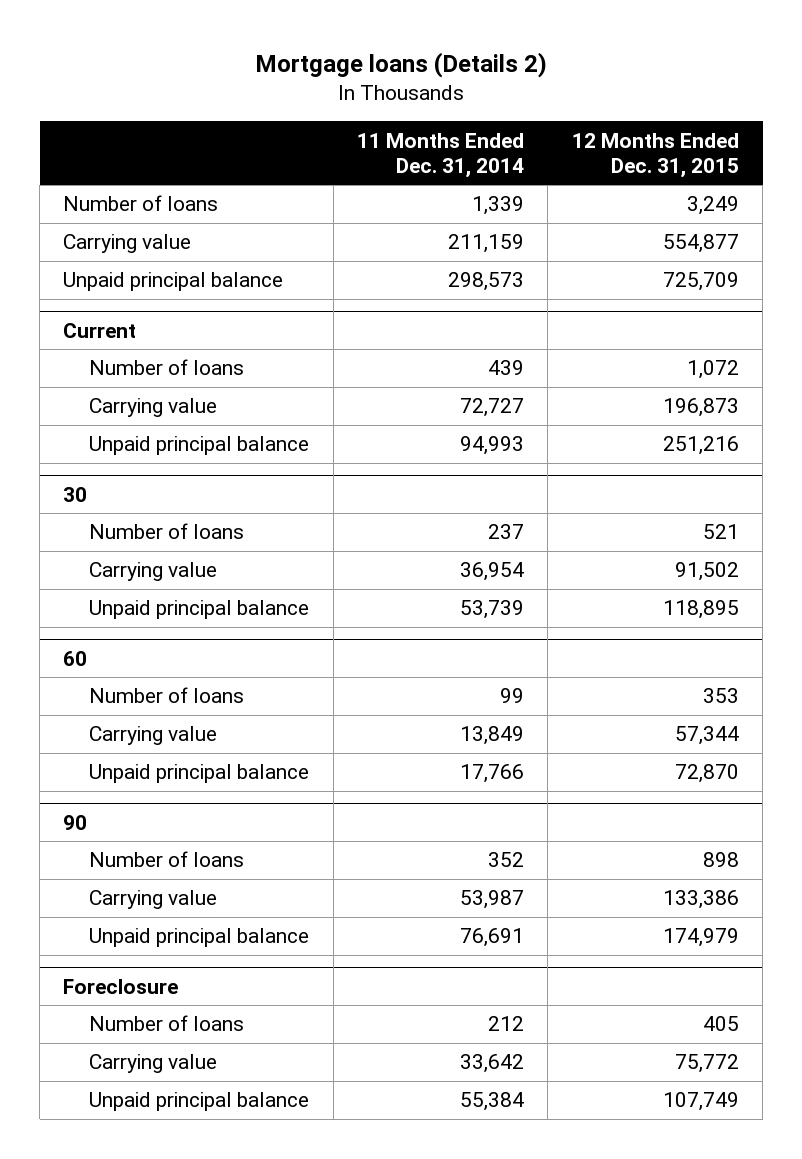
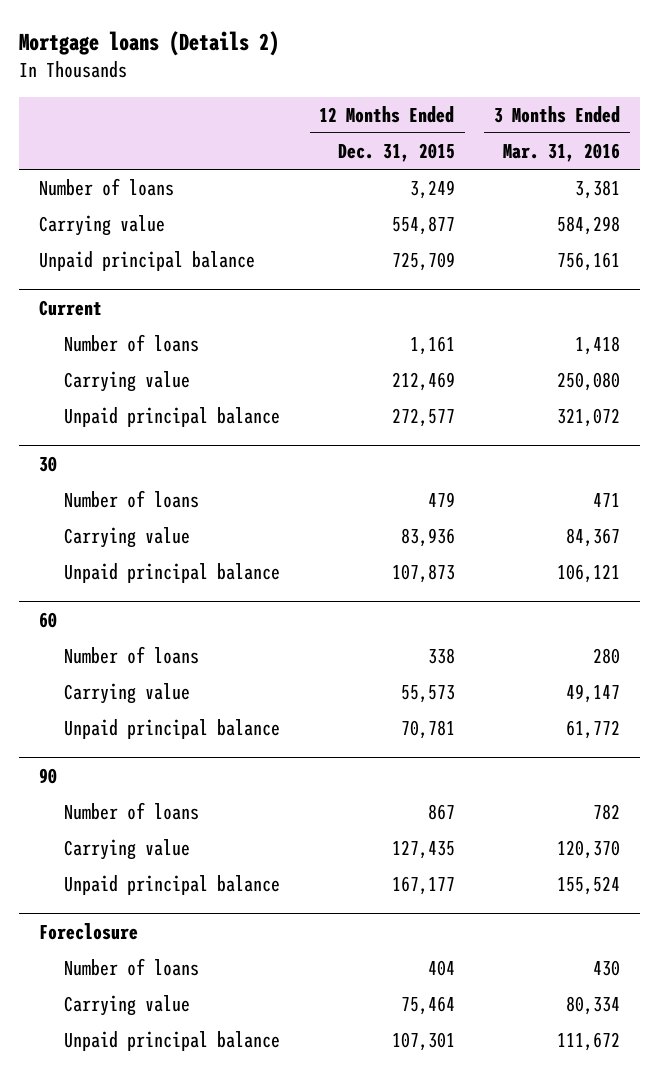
- | 11 Months Ended Dec. 31, 2014 | 12 Months Ended Dec. 31, 2015
+ | 12 Months Ended Dec. 31, 2015 | 3 Months Ended Mar. 31, 2016
@ Current
- Number of loans | 439 | 1,072
- Carrying value | 72,727 | 196,873
- Unpaid principal balance | 94,993 | 251,216
+ Number of loans | 1,161 | 1,418
+ Carrying value | 212,469 | 250,080
+ Unpaid principal balance | 272,577 | 321,072
@ 30
- Number of loans | 237 | 521
- Carrying value | 36,954 | 91,502
- Unpaid principal balance | 53,739 | 118,895
+ Number of loans | 479 | 471
+ Carrying value | 83,936 | 84,367
+ Unpaid principal balance | 107,873 | 106,121
@ 60
- Number of loans | 99 | 353
- Carrying value | 13,849 | 57,344
- Unpaid principal balance | 17,766 | 72,870
+ Number of loans | 338 | 280
+ Carrying value | 55,573 | 49,147
+ Unpaid principal balance | 70,781 | 61,772
@ 90
- Number of loans | 352 | 898
- Carrying value | 53,987 | 133,386
- Unpaid principal balance | 76,691 | 174,979
+ Number of loans | 867 | 782
+ Carrying value | 127,435 | 120,370
+ Unpaid principal balance | 167,177 | 155,524
@ Foreclosure
- Number of loans | 212 | 405
- Carrying value | 33,642 | 75,772
- Unpaid principal balance | 55,384 | 107,749
+ Number of loans | 404 | 430
+ Carrying value | 75,464 | 80,334
+ Unpaid principal balance | 107,301 | 111,672

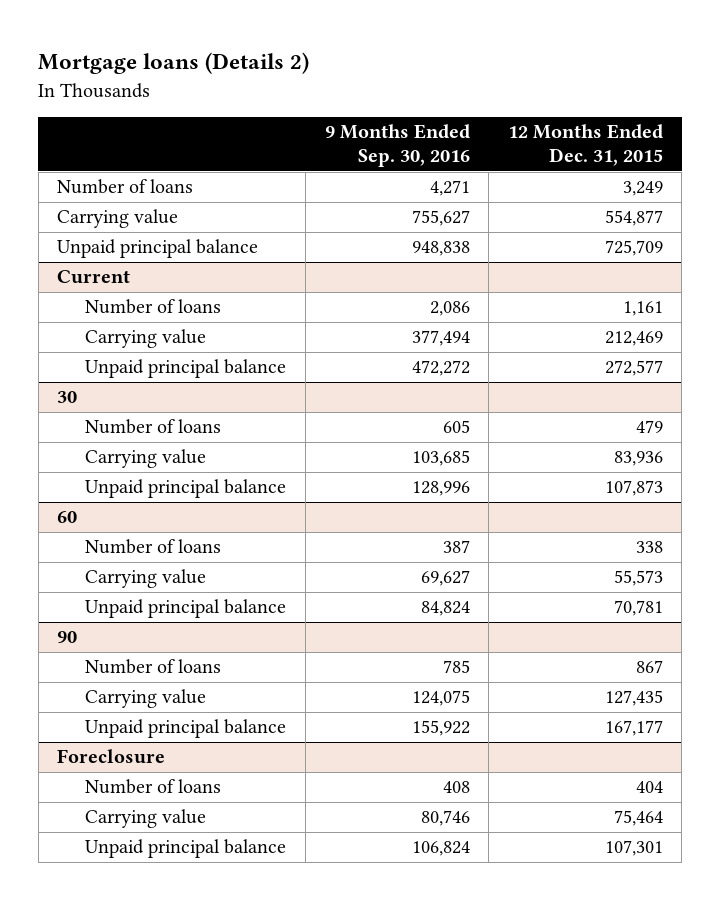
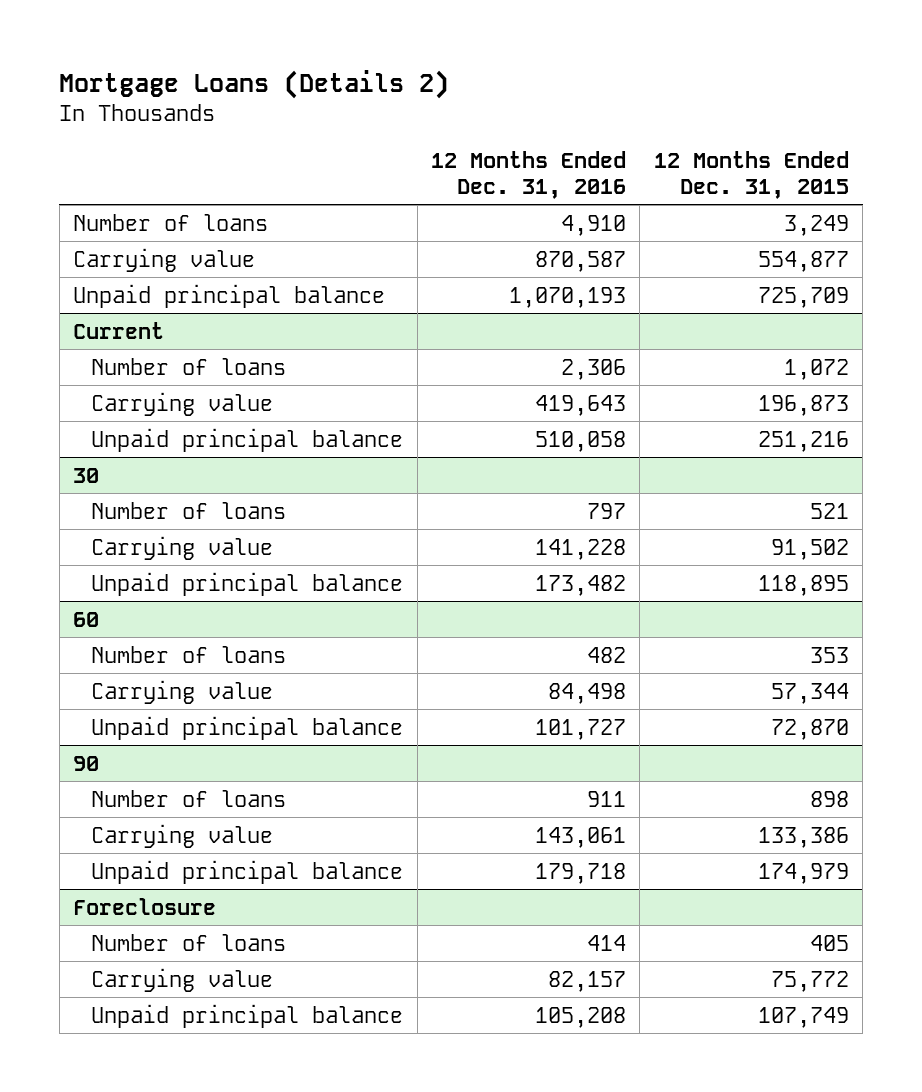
- Mortgage loans (Details 2)
+ Mortgage Loans (Details 2)
- | 9 Months Ended Sep. 30, 2016 | 12 Months Ended Dec. 31, 2015
+ | 12 Months Ended Dec. 31, 2016 | 12 Months Ended Dec. 31, 2015
@ Current
- Number of loans | 2,086 | 1,161
- Carrying value | 377,494 | 212,469
- Unpaid principal balance | 472,272 | 272,577
+ Number of loans | 2,306 | 1,072
+ Carrying value | 419,643 | 196,873
+ Unpaid principal balance | 510,058 | 251,216
@ 30
- Number of loans | 605 | 479
- Carrying value | 103,685 | 83,936
- Unpaid principal balance | 128,996 | 107,873
+ Number of loans | 797 | 521
+ Carrying value | 141,228 | 91,502
+ Unpaid principal balance | 173,482 | 118,895
@ 60
- Number of loans | 387 | 338
- Carrying value | 69,627 | 55,573
- Unpaid principal balance | 84,824 | 70,781
+ Number of loans | 482 | 353
+ Carrying value | 84,498 | 57,344
+ Unpaid principal balance | 101,727 | 72,870
@ 90
- Number of loans | 785 | 867
- Carrying value | 124,075 | 127,435
- Unpaid principal balance | 155,922 | 167,177
+ Number of loans | 911 | 898
+ Carrying value | 143,061 | 133,386
+ Unpaid principal balance | 179,718 | 174,979
@ Foreclosure
- Number of loans | 408 | 404
- Carrying value | 80,746 | 75,464
- Unpaid principal balance | 106,824 | 107,301
+ Number of loans | 414 | 405
+ Carrying value | 82,157 | 75,772
+ Unpaid principal balance | 105,208 | 107,749

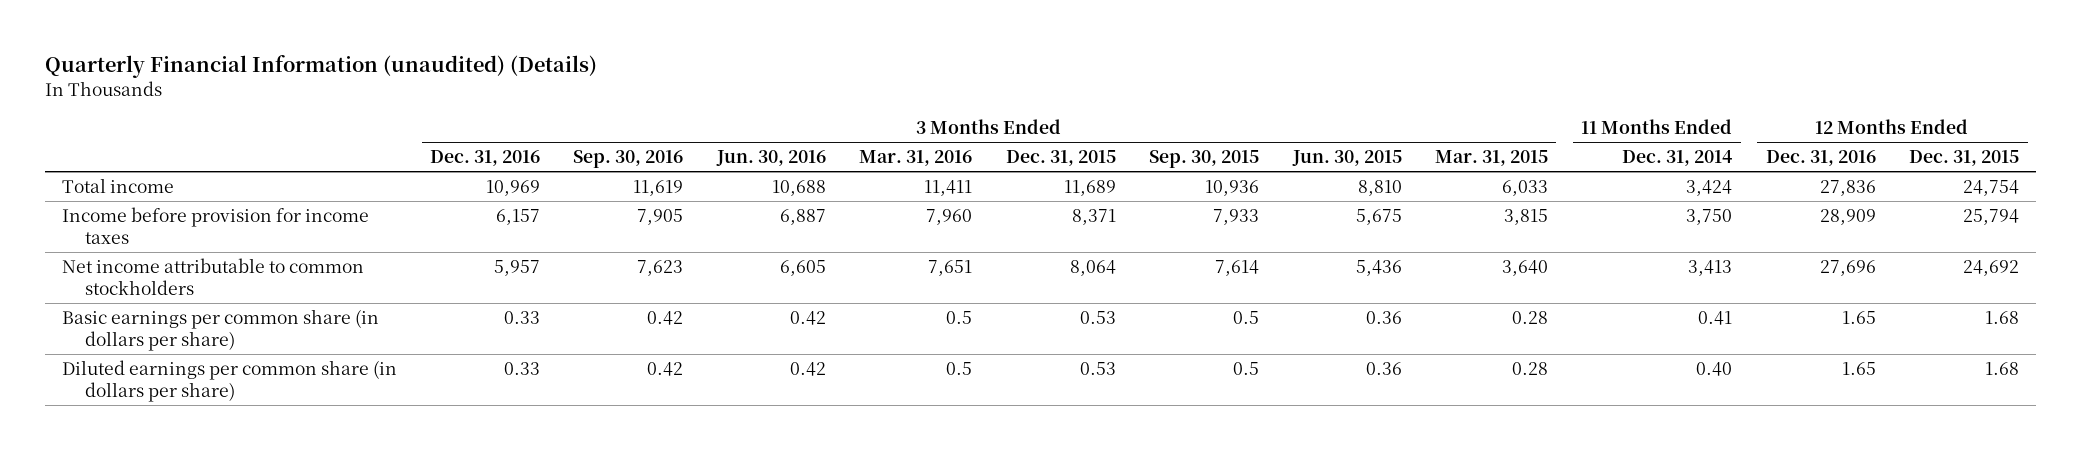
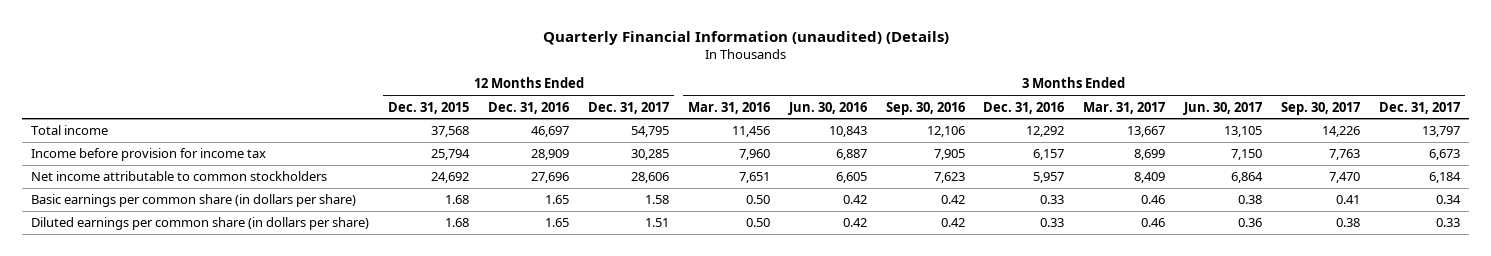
- | 3 Months Ended Dec. 31, 2016 | 3 Months Ended Sep. 30, 2016 | 3 Months Ended Jun. 30, 2016 | 3 Months Ended Mar. 31, 2016 | 3 Months Ended Dec. 31, 2015 | 3 Months Ended Sep. 30, 2015 | 3 Months Ended Jun. 30, 2015 | 3 Months Ended Mar. 31, 2015 | 11 Months Ended Dec. 31, 2014 | 12 Months Ended Dec. 31, 2016 | 12 Months Ended Dec. 31, 2015
+ | 12 Months Ended Dec. 31, 2015 | 12 Months Ended Dec. 31, 2016 | 12 Months Ended Dec. 31, 2017 | 3 Months Ended Mar. 31, 2016 | 3 Months Ended Jun. 30, 2016 | 3 Months Ended Sep. 30, 2016 | 3 Months Ended Dec. 31, 2016 | 3 Months Ended Mar. 31, 2017 | 3 Months Ended Jun. 30, 2017 | 3 Months Ended Sep. 30, 2017 | 3 Months Ended Dec. 31, 2017
- Total income | 10,969 | 11,619 | 10,688 | 11,411 | 11,689 | 10,936 | 8,810 | 6,033 | 3,424 | 27,836 | 24,754
- Income before provision for income taxes | 6,157 | 7,905 | 6,887 | 7,960 | 8,371 | 7,933 | 5,675 | 3,815 | 3,750 | 28,909 | 25,794
+ Total income | 37,568 | 46,697 | 54,795 | 11,456 | 10,843 | 12,106 | 12,292 | 13,667 | 13,105 | 14,226 | 13,797
+ Income before provision for income tax | 25,794 | 28,909 | 30,285 | 7,960 | 6,887 | 7,905 | 6,157 | 8,699 | 7,150 | 7,763 | 6,673
- Basic earnings per common share (in dollars per share) | 0.33 | 0.42 | 0.42 | 0.5 | 0.53 | 0.5 | 0.36 | 0.28 | 0.41 | 1.65 | 1.68
- Diluted earnings per common share (in dollars per share) | 0.33 | 0.42 | 0.42 | 0.5 | 0.53 | 0.5 | 0.36 | 0.28 | 0.40 | 1.65 | 1.68
+ Basic earnings per common share (in dollars per share) | 1.68 | 1.65 | 1.58 | 0.50 | 0.42 | 0.42 | 0.33 | 0.46 | 0.38 | 0.41 | 0.34
+ Diluted earnings per common share (in dollars per share) | 1.68 | 1.65 | 1.51 | 0.50 | 0.42 | 0.42 | 0.33 | 0.46 | 0.36 | 0.38 | 0.33

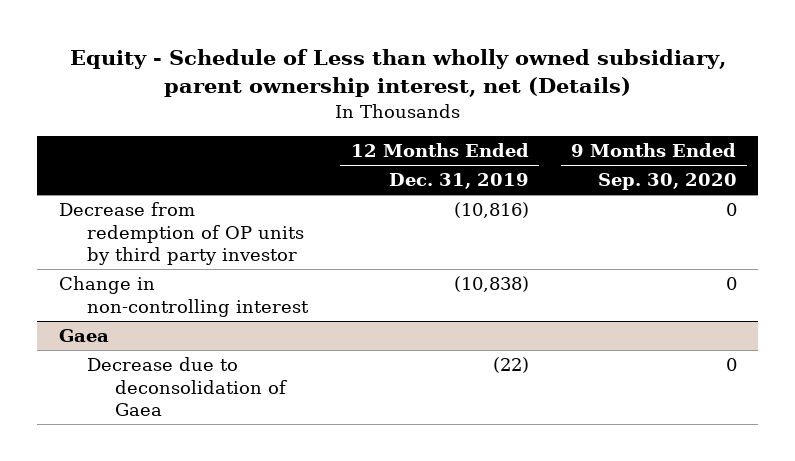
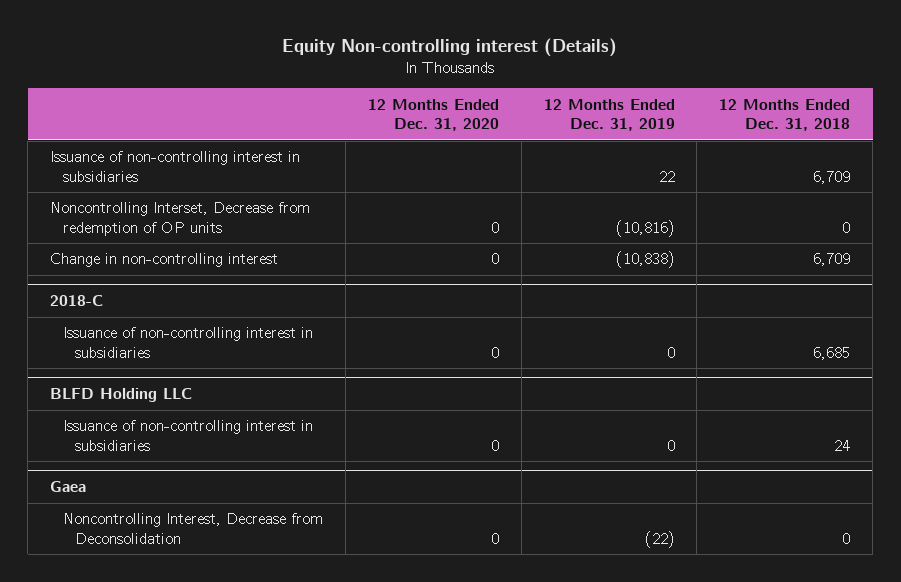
- Equity - Schedule of Less than wholly owned subsidiary, parent ownership interest, net (Details)
+ Equity Non-controlling interest (Details)
- | 12 Months Ended Dec. 31, 2019 | 9 Months Ended Sep. 30, 2020
+ | 12 Months Ended Dec. 31, 2020 | 12 Months Ended Dec. 31, 2019 | 12 Months Ended Dec. 31, 2018
- Decrease from redemption of OP units by third party investor | (10,816) | 0
+ Issuance of non-controlling interest in subsidiaries | | 22 | 6,709
+ Noncontrolling Interset, Decrease from redemption of OP units | 0 | (10,816) | 0
+ 2018-C
+ Issuance of non-controlling interest in subsidiaries | 0 | 0 | 6,685
+ BLFD Holding LLC
+ Issuance of non-controlling interest in subsidiaries | 0 | 0 | 24
@ Gaea
- Decrease due to deconsolidation of Gaea | (22) | 0
+ Noncontrolling Interest, Decrease from Deconsolidation | 0 | (22) | 0

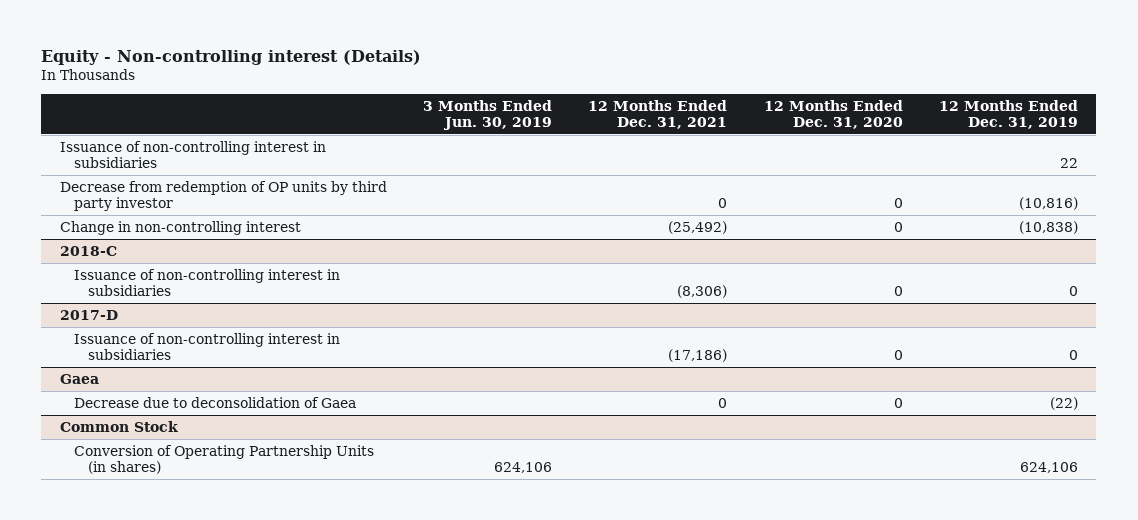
- Equity Non-controlling interest (Details)
+ Equity - Non-controlling interest (Details)
- | 12 Months Ended Dec. 31, 2020 | 12 Months Ended Dec. 31, 2019 | 12 Months Ended Dec. 31, 2018
+ | 3 Months Ended Jun. 30, 2019 | 12 Months Ended Dec. 31, 2021 | 12 Months Ended Dec. 31, 2020 | 12 Months Ended Dec. 31, 2019
- Noncontrolling Interset, Decrease from redemption of OP units | 0 | (10,816) | 0
+ Decrease from redemption of OP units by third party investor | | 0 | 0 | (10,816)
- BLFD Holding LLC
+ 2017-D
@ Gaea
- Noncontrolling Interest, Decrease from Deconsolidation | 0 | (22) | 0
+ Decrease due to deconsolidation of Gaea | | 0 | 0 | (22)
+ Common Stock
+ Conversion of Operating Partnership Units (in shares) | 624,106 | | | 624,106

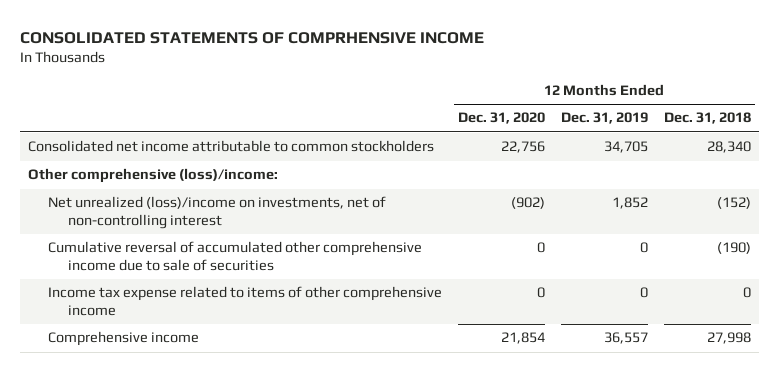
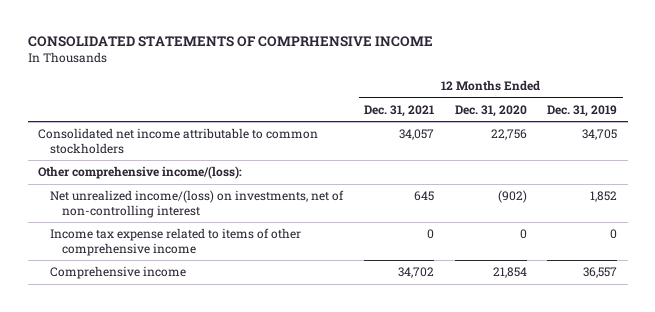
- | 12 Months Ended Dec. 31, 2020 | 12 Months Ended Dec. 31, 2019 | 12 Months Ended Dec. 31, 2018
+ | 12 Months Ended Dec. 31, 2021 | 12 Months Ended Dec. 31, 2020 | 12 Months Ended Dec. 31, 2019
- Other comprehensive (loss)/income:
- Net unrealized (loss)/income on investments, net of non-controlling interest | (902) | 1,852 | (152)
- Cumulative reversal of accumulated other comprehensive income due to sale of securities | 0 | 0 | (190)
+ Other comprehensive income/(loss):
+ Net unrealized income/(loss) on investments, net of non-controlling interest | 645 | (902) | 1,852

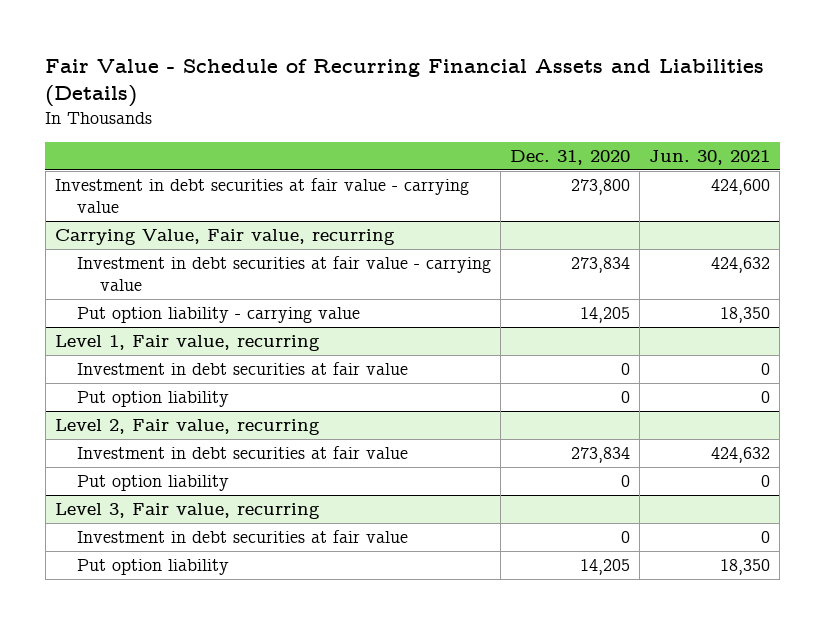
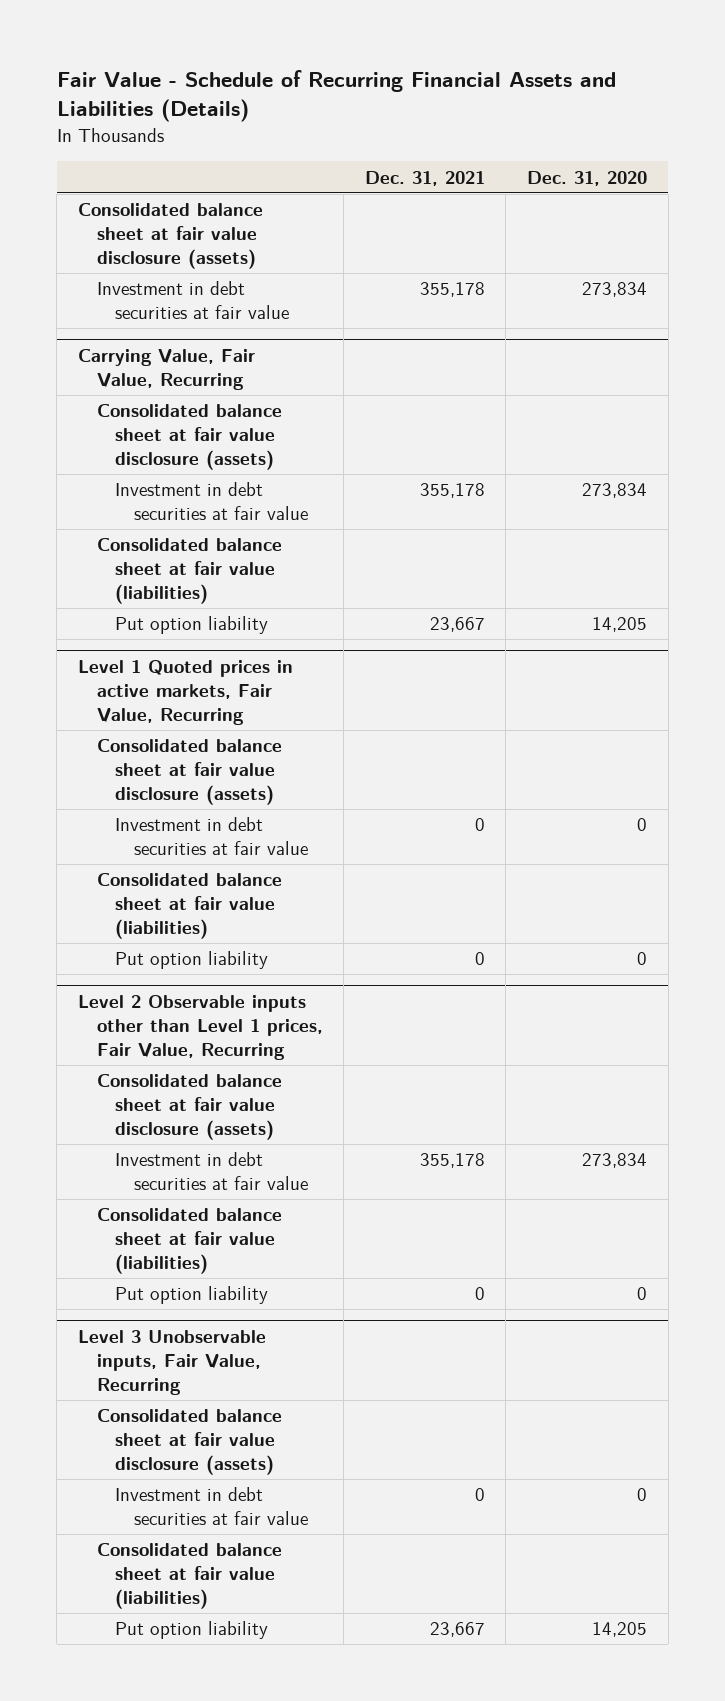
- | Dec. 31, 2020 | Jun. 30, 2021
+ | Dec. 31, 2021 | Dec. 31, 2020
- Investment in debt securities at fair value - carrying value | 273,800 | 424,600
- Carrying Value, Fair value, recurring
- Investment in debt securities at fair value - carrying value | 273,834 | 424,632
- Put option liability - carrying value | 14,205 | 18,350
- Level 1, Fair value, recurring
+ Consolidated balance sheet at fair value disclosure (assets)
+ Investment in debt securities at fair value | 355,178 | 273,834
+ Carrying Value, Fair Value, Recurring
+ Consolidated balance sheet at fair value disclosure (assets)
+ Investment in debt securities at fair value | 355,178 | 273,834
+ Consolidated balance sheet at fair value (liabilities)
+ Put option liability | 23,667 | 14,205
+ Level 1 Quoted prices in active markets, Fair Value, Recurring
+ Consolidated balance sheet at fair value disclosure (assets)
+ Consolidated balance sheet at fair value (liabilities)
- Level 2, Fair value, recurring
+ Level 2 Observable inputs other than Level 1 prices, Fair Value, Recurring
+ Consolidated balance sheet at fair value disclosure (assets)
+ Consolidated balance sheet at fair value (liabilities)
- Level 3, Fair value, recurring
+ Level 3 Unobservable inputs, Fair Value, Recurring
+ Consolidated balance sheet at fair value disclosure (assets)
+ Consolidated balance sheet at fair value (liabilities)

